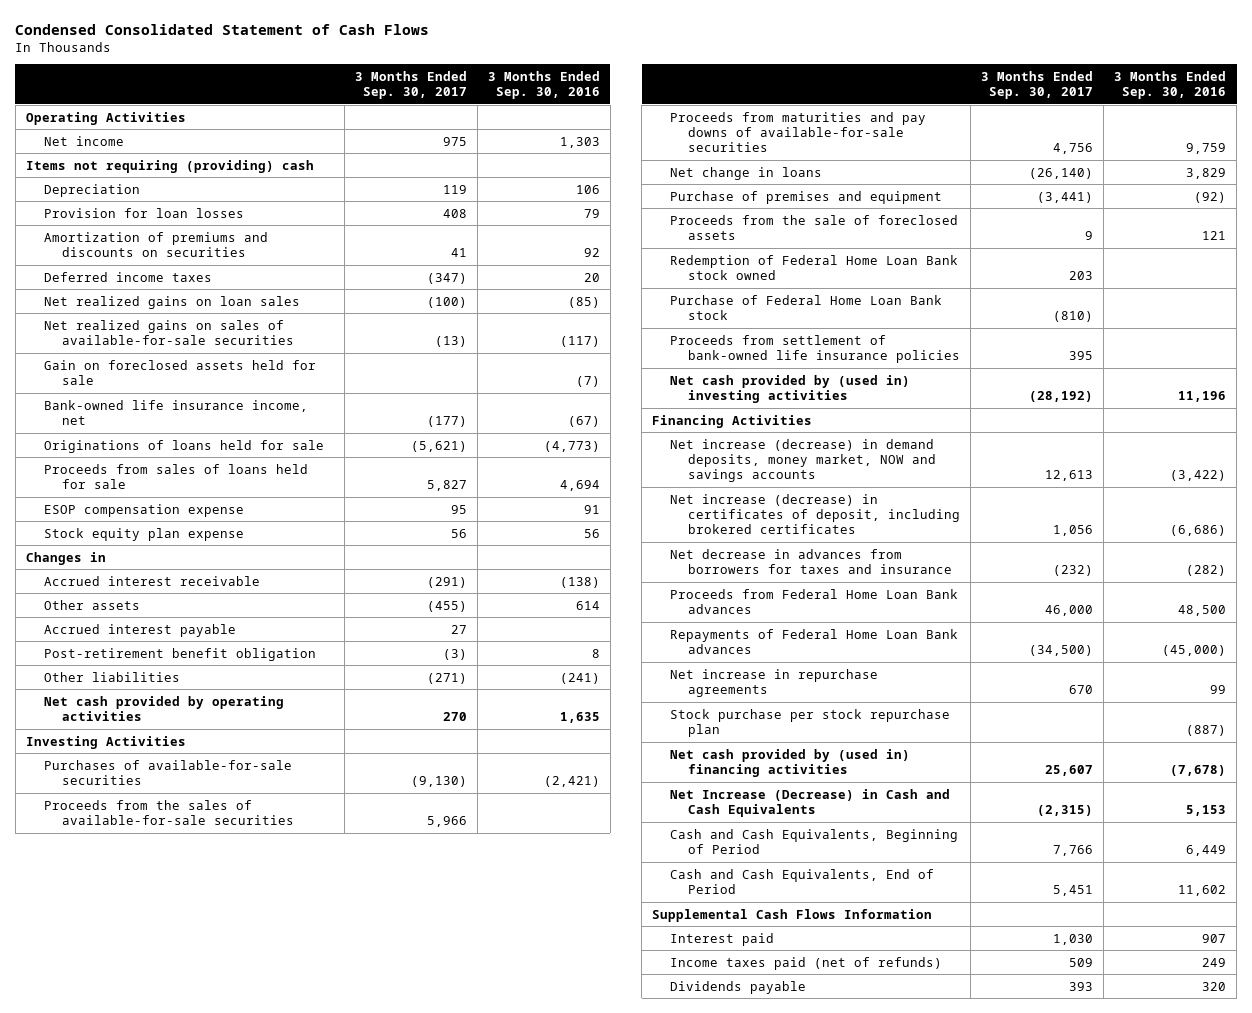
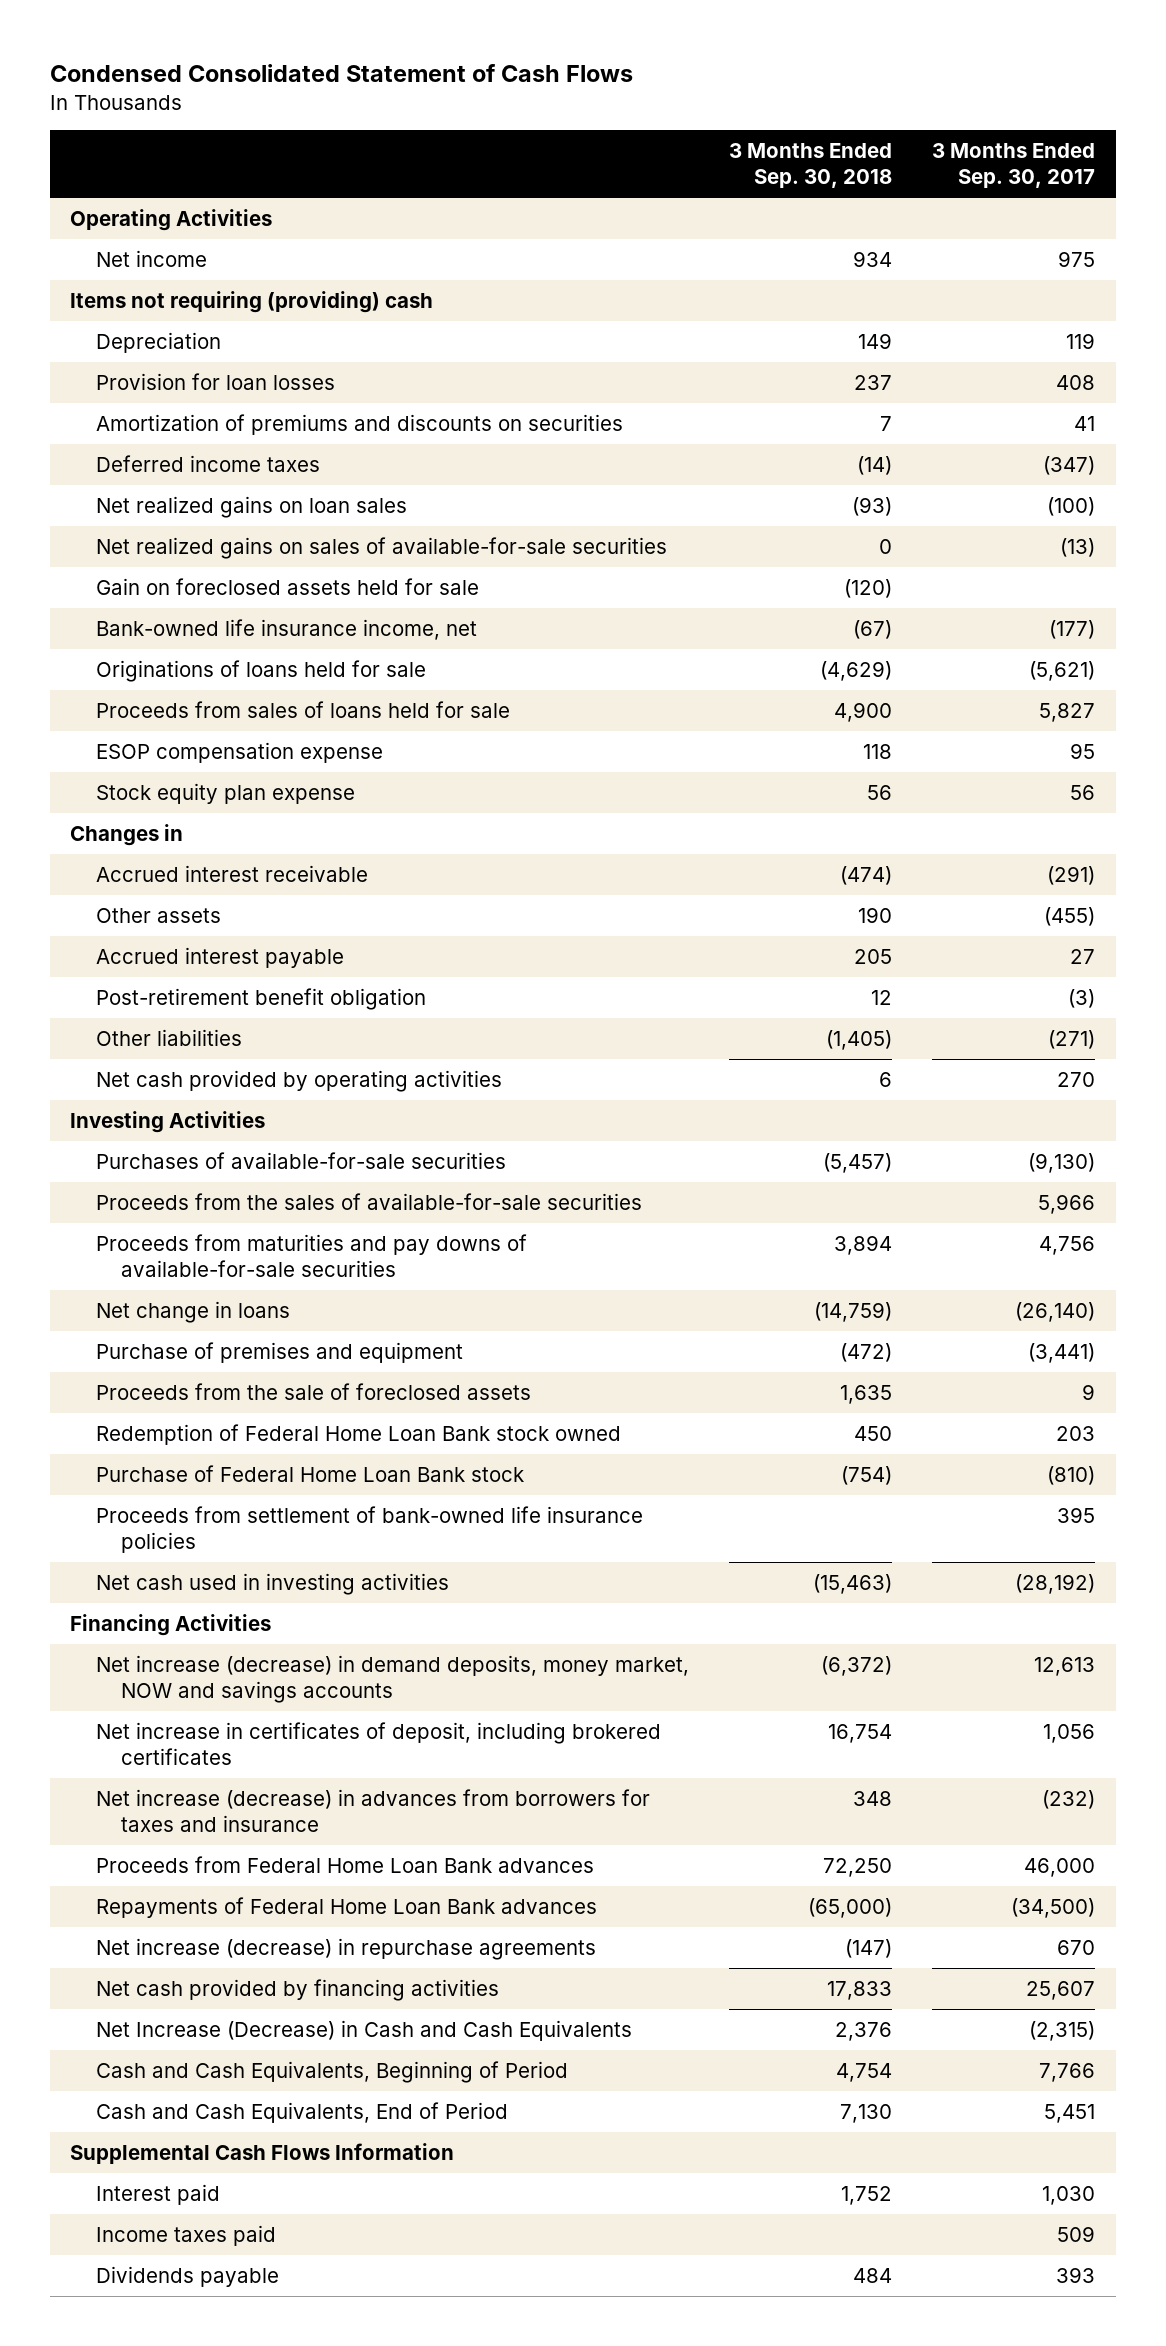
- | 3 Months Ended Sep. 30, 2017 | 3 Months Ended Sep. 30, 2016
+ | 3 Months Ended Sep. 30, 2018 | 3 Months Ended Sep. 30, 2017
- Net cash provided by (used in) investing activities | (28,192) | 11,196
+ Net cash used in investing activities | (15,463) | (28,192)
- Net increase (decrease) in certificates of deposit, including brokered certificates | 1,056 | (6,686)
- Net decrease in advances from borrowers for taxes and insurance | (232) | (282)
+ Net increase in certificates of deposit, including brokered certificates | 16,754 | 1,056
+ Net increase (decrease) in advances from borrowers for taxes and insurance | 348 | (232)
- Net increase in repurchase agreements | 670 | 99
- Stock purchase per stock repurchase plan | | (887)
- Net cash provided by (used in) financing activities | 25,607 | (7,678)
+ Net increase (decrease) in repurchase agreements | (147) | 670
+ Net cash provided by financing activities | 17,833 | 25,607
- Income taxes paid (net of refunds) | 509 | 249
+ Income taxes paid | | 509

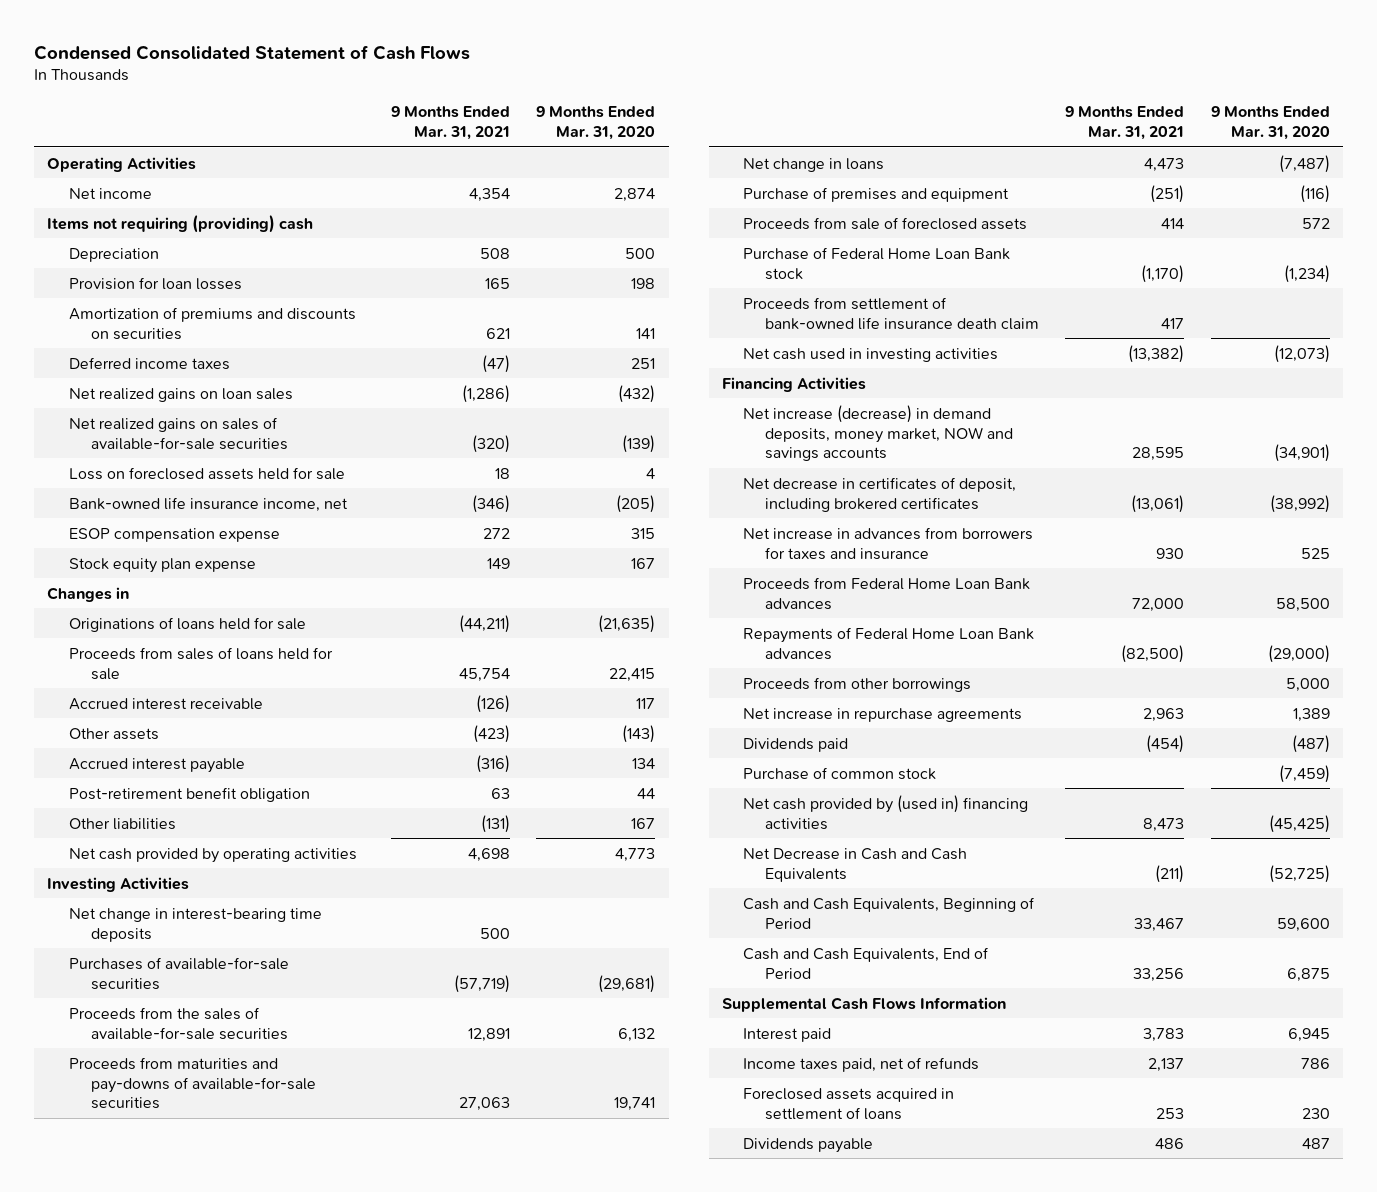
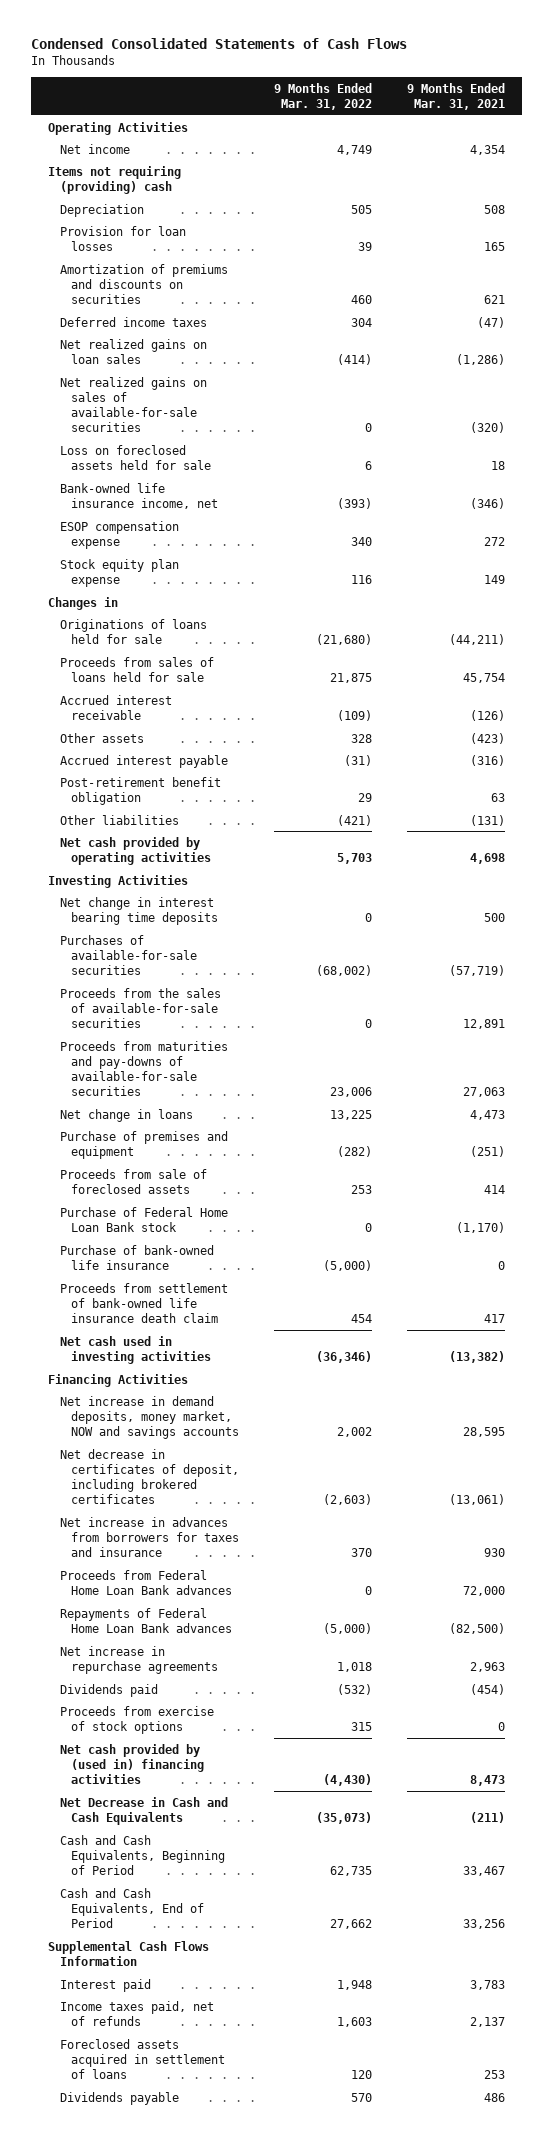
- Condensed Consolidated Statement of Cash Flows
+ Condensed Consolidated Statements of Cash Flows
- | 9 Months Ended Mar. 31, 2021 | 9 Months Ended Mar. 31, 2020
+ | 9 Months Ended Mar. 31, 2022 | 9 Months Ended Mar. 31, 2021
- Net change in interest-bearing time deposits | 500 |
+ Net change in interest bearing time deposits | 0 | 500
+ Purchase of bank-owned life insurance | (5,000) | 0
- Net increase (decrease) in demand deposits, money market, NOW and savings accounts | 28,595 | (34,901)
+ Net increase in demand deposits, money market, NOW and savings accounts | 2,002 | 28,595
- Proceeds from other borrowings | | 5,000
- Purchase of common stock | | (7,459)
+ Proceeds from exercise of stock options | 315 | 0

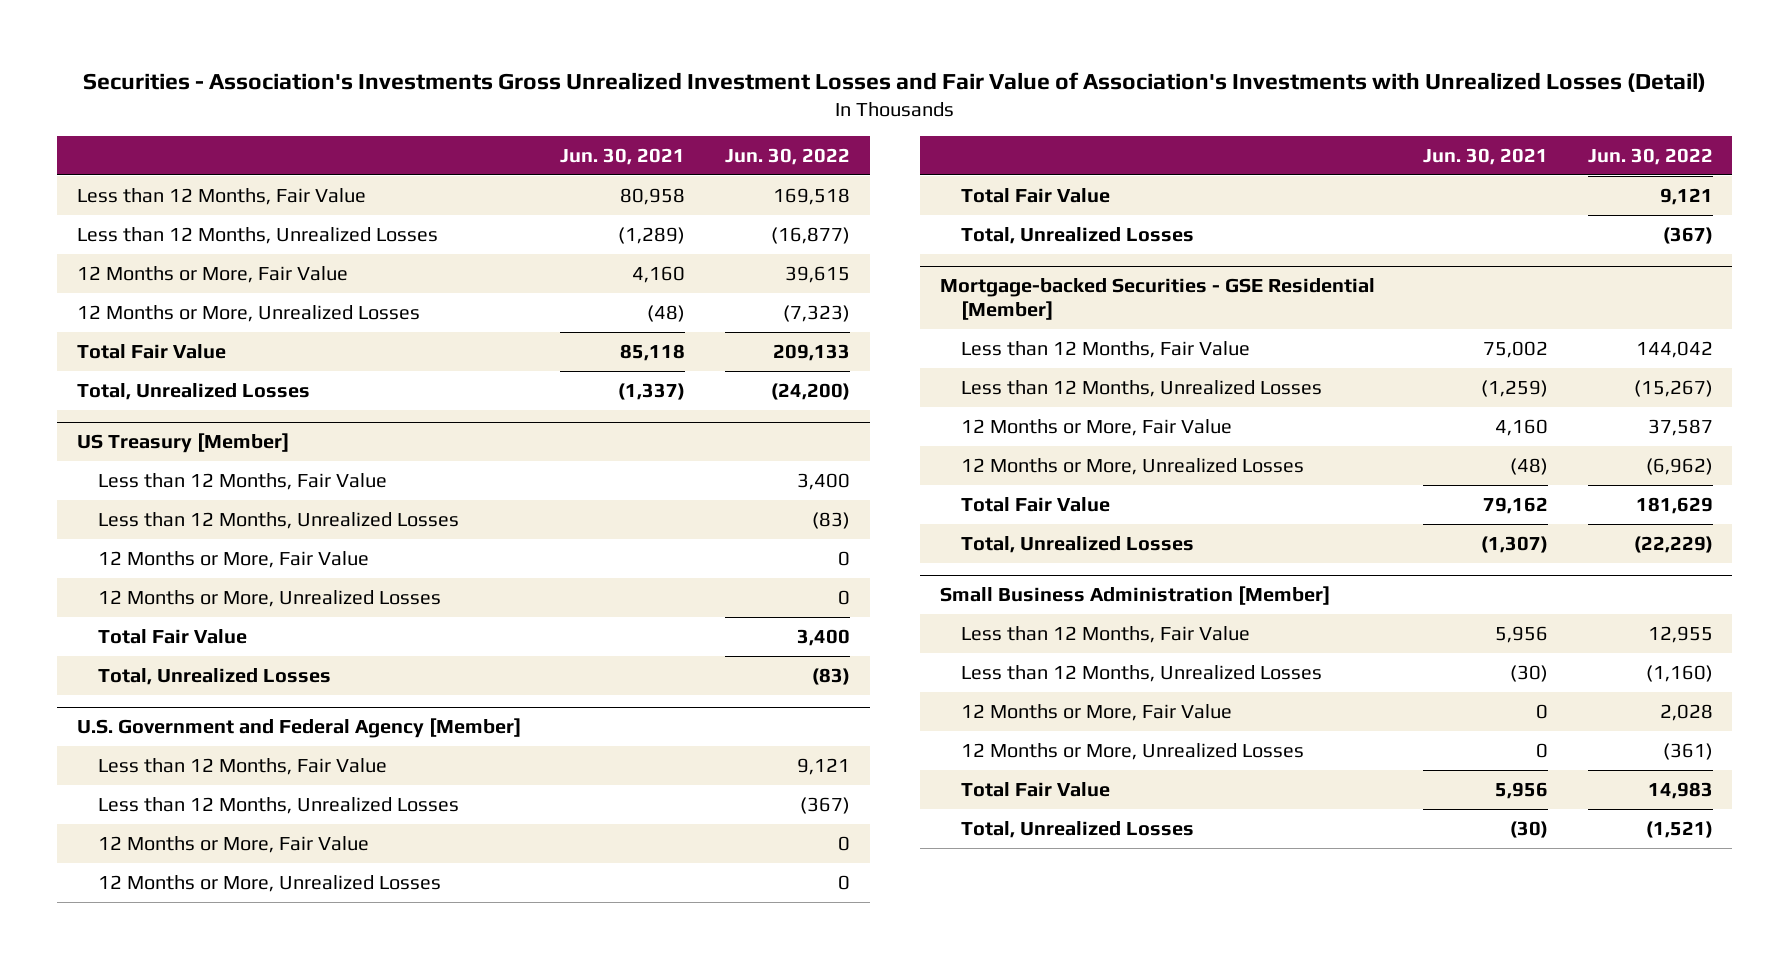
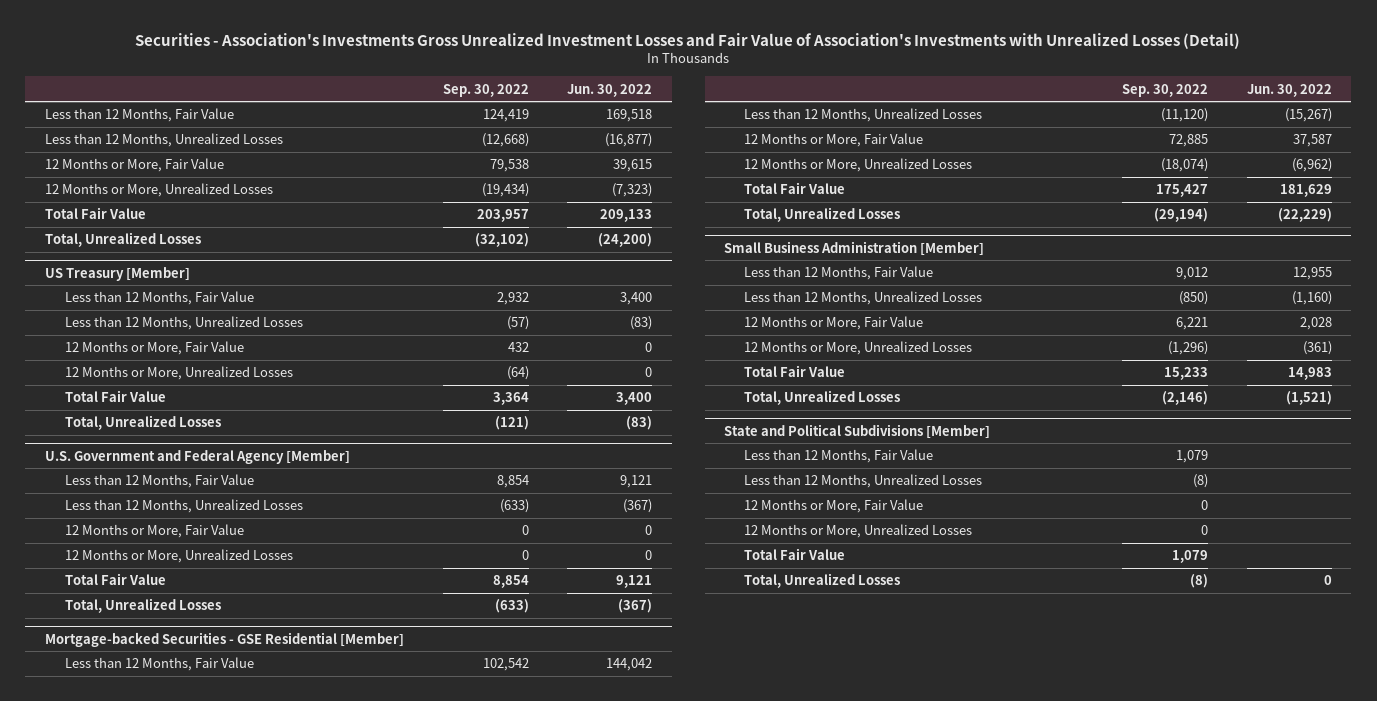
- | Jun. 30, 2021 | Jun. 30, 2022
+ | Sep. 30, 2022 | Jun. 30, 2022
+ State and Political Subdivisions [Member]
+ Less than 12 Months, Fair Value | 1,079 |
+ Less than 12 Months, Unrealized Losses | (8) |
+ 12 Months or More, Fair Value | 0 |
+ 12 Months or More, Unrealized Losses | 0 |
+ Total Fair Value | 1,079 |
+ Total, Unrealized Losses | (8) | 0

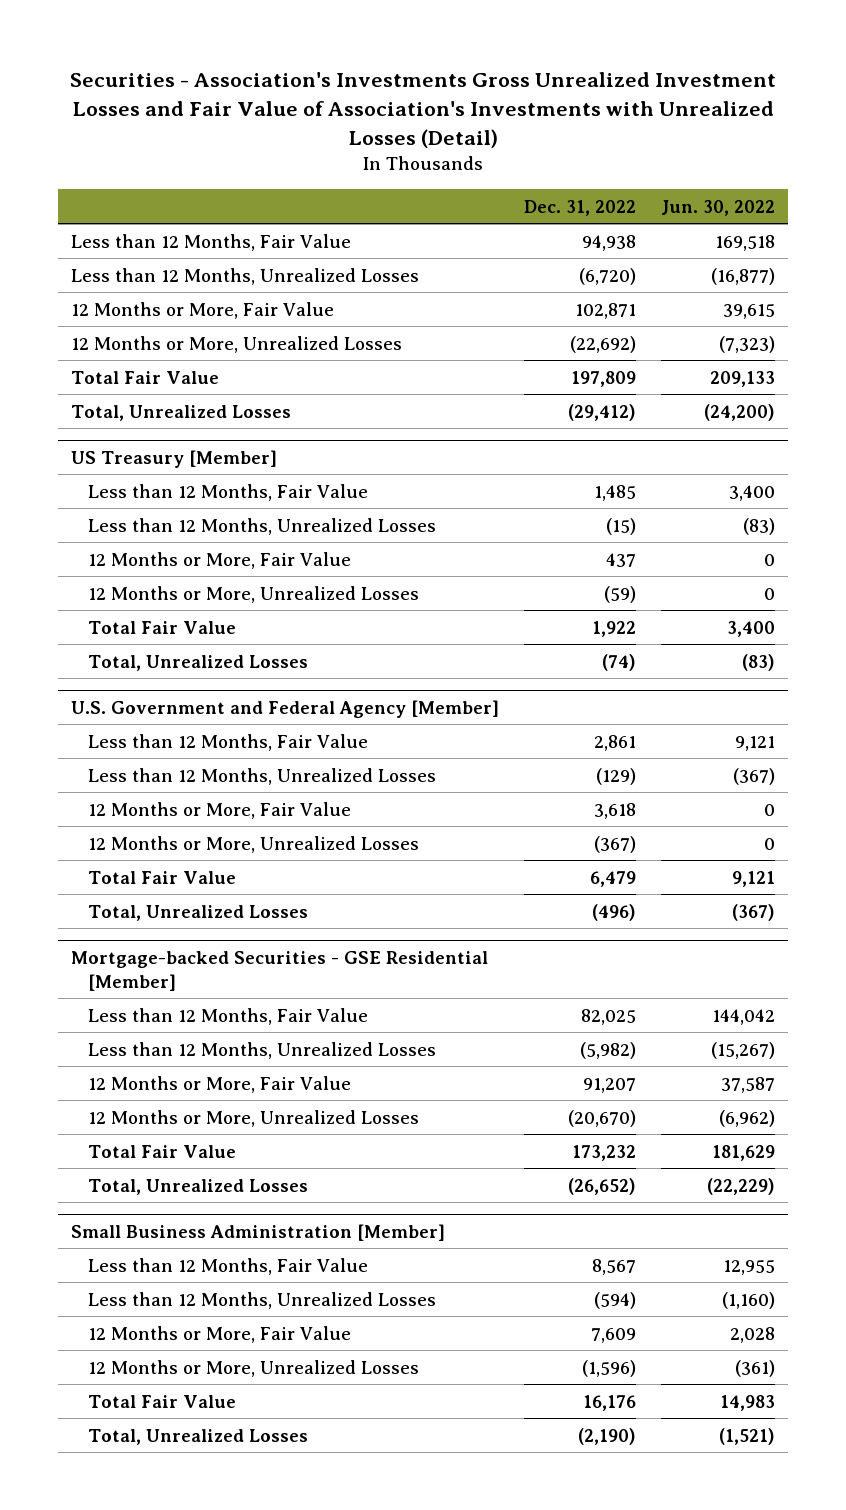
- | Sep. 30, 2022 | Jun. 30, 2022
+ | Dec. 31, 2022 | Jun. 30, 2022
- State and Political Subdivisions [Member]
- Less than 12 Months, Fair Value | 1,079 |
- Less than 12 Months, Unrealized Losses | (8) |
- 12 Months or More, Fair Value | 0 |
- 12 Months or More, Unrealized Losses | 0 |
- Total Fair Value | 1,079 |
- Total, Unrealized Losses | (8) | 0

